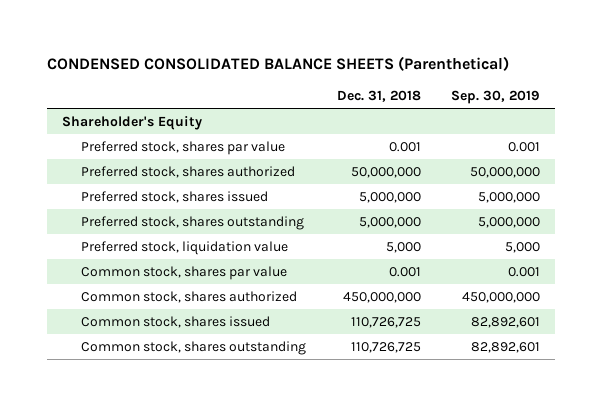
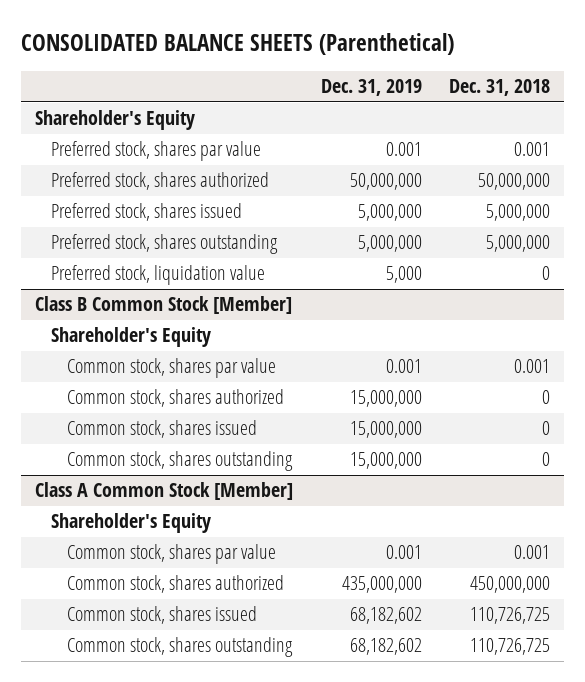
- CONDENSED CONSOLIDATED BALANCE SHEETS (Parenthetical)
+ CONSOLIDATED BALANCE SHEETS (Parenthetical)
- | Dec. 31, 2018 | Sep. 30, 2019
+ | Dec. 31, 2019 | Dec. 31, 2018
- Preferred stock, liquidation value | 5,000 | 5,000
+ Preferred stock, liquidation value | 5,000 | 0
+ Class B Common Stock [Member]
+ Shareholder's Equity
+ Common stock, shares authorized | 15,000,000 | 0
+ Common stock, shares issued | 15,000,000 | 0
+ Common stock, shares outstanding | 15,000,000 | 0
+ Class A Common Stock [Member]
+ Shareholder's Equity
+ Common stock, shares par value | 0.001 | 0.001

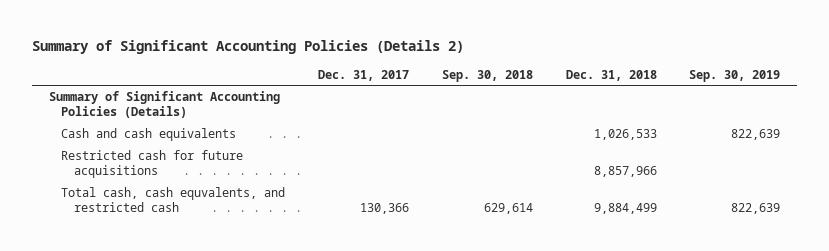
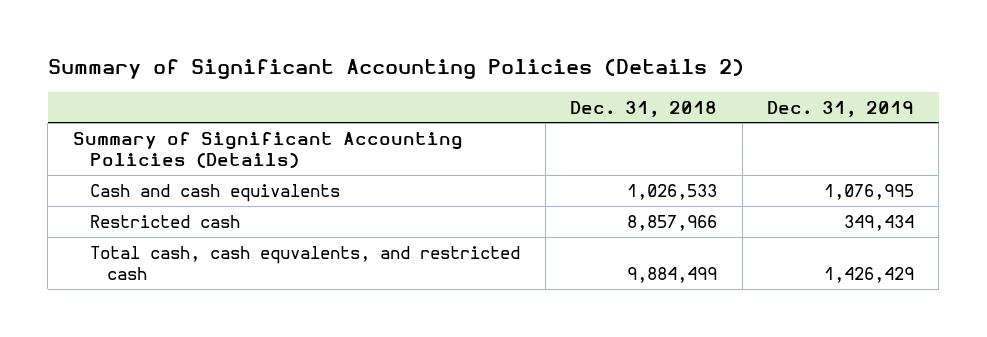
- | Dec. 31, 2017 | Sep. 30, 2018 | Dec. 31, 2018 | Sep. 30, 2019
+ | Dec. 31, 2018 | Dec. 31, 2019
- Restricted cash for future acquisitions | | | 8,857,966 |
+ Restricted cash | 8,857,966 | 349,434

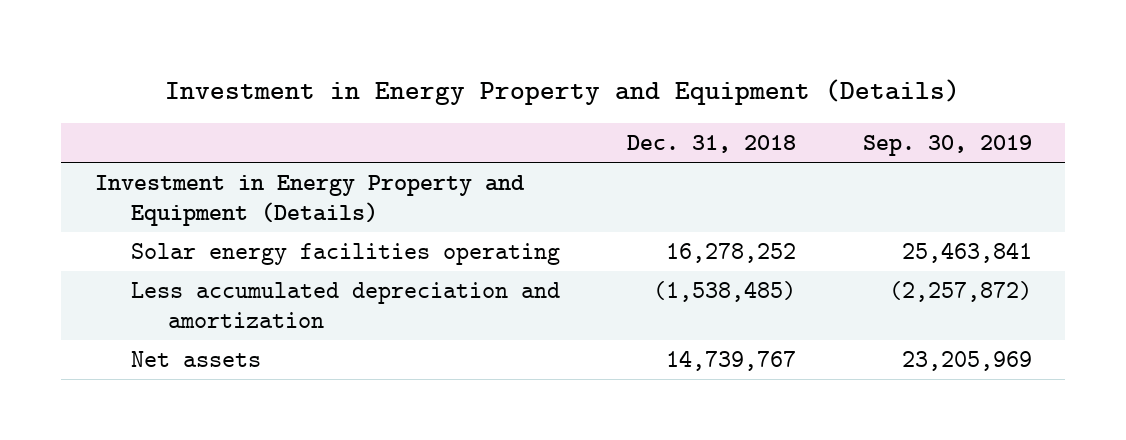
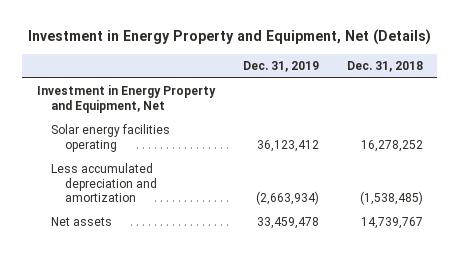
- Investment in Energy Property and Equipment (Details)
+ Investment in Energy Property and Equipment, Net (Details)
- | Dec. 31, 2018 | Sep. 30, 2019
+ | Dec. 31, 2019 | Dec. 31, 2018
- Investment in Energy Property and Equipment (Details)
+ Investment in Energy Property and Equipment, Net

